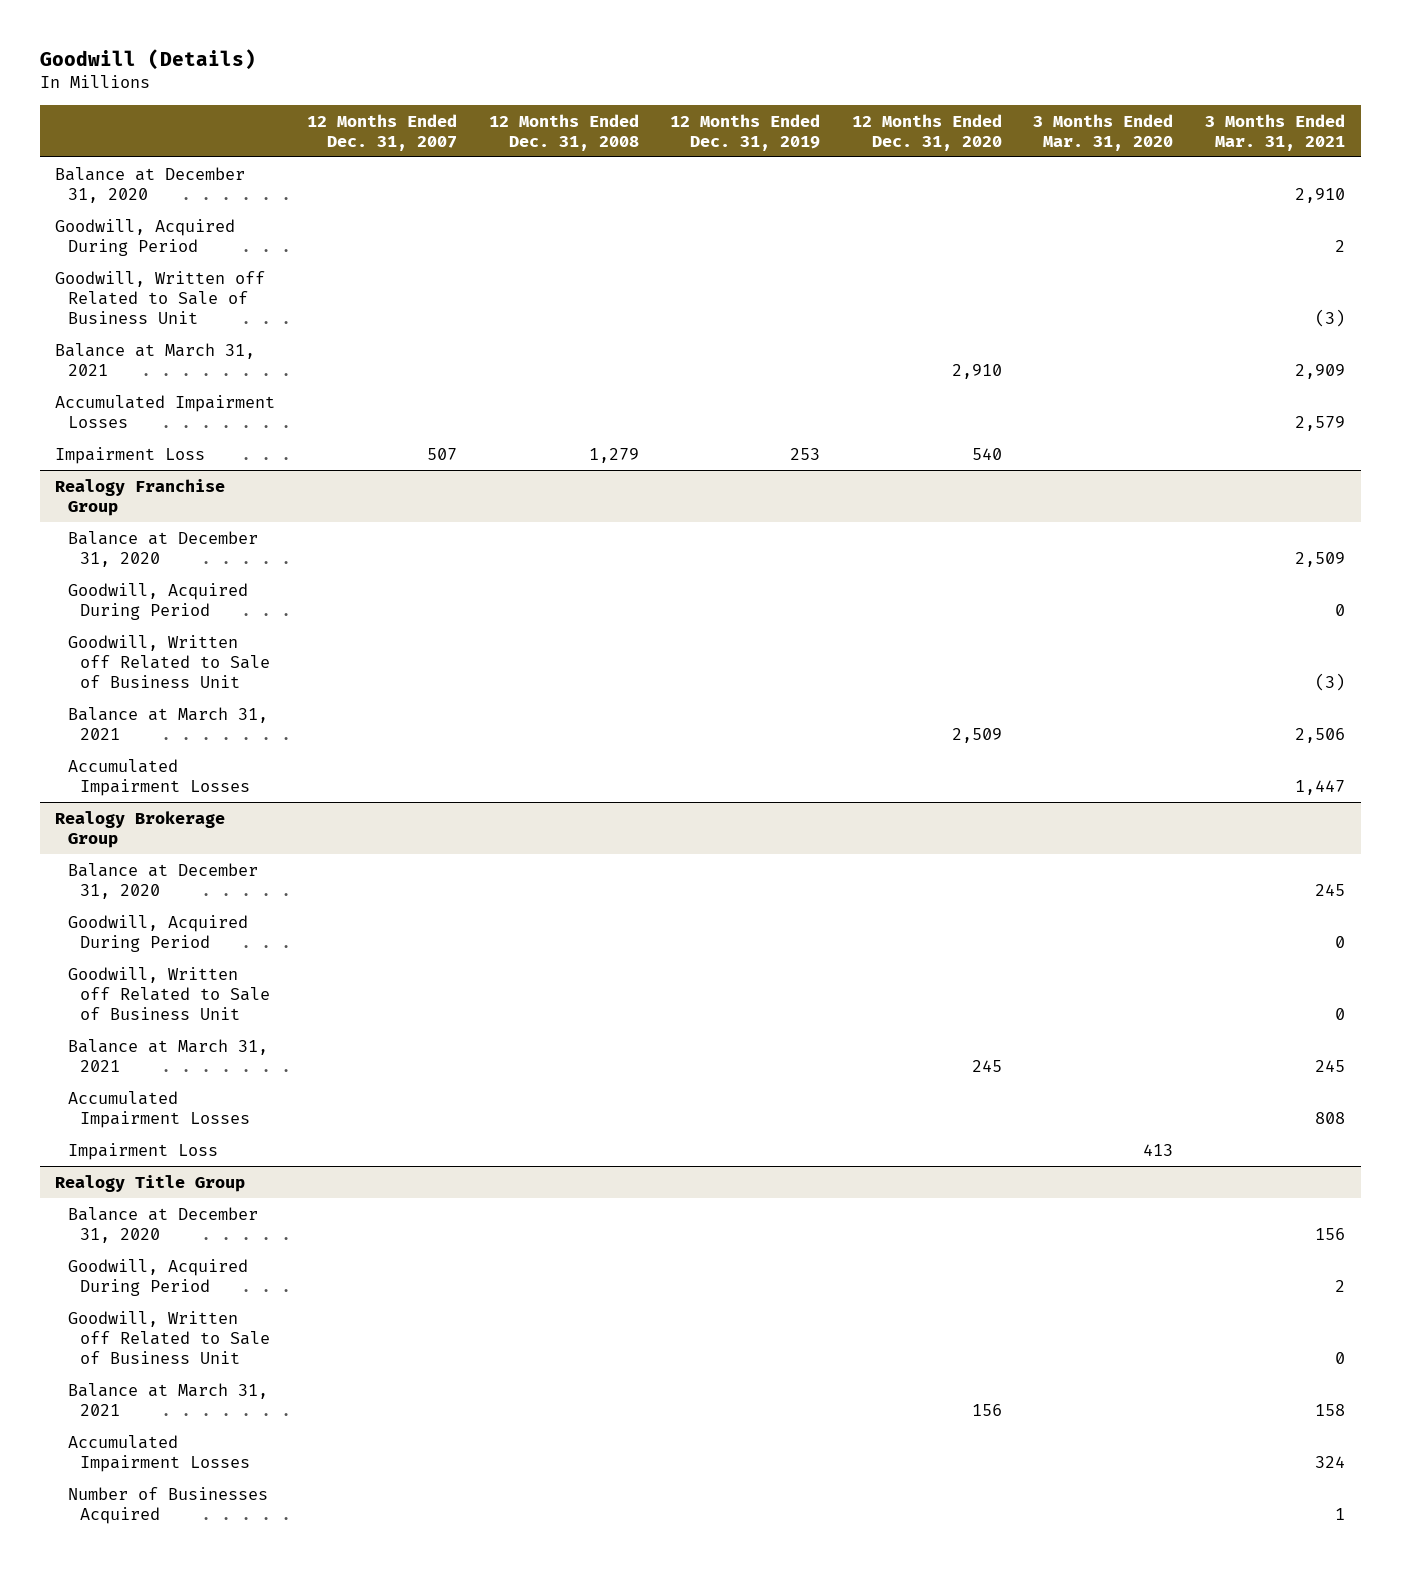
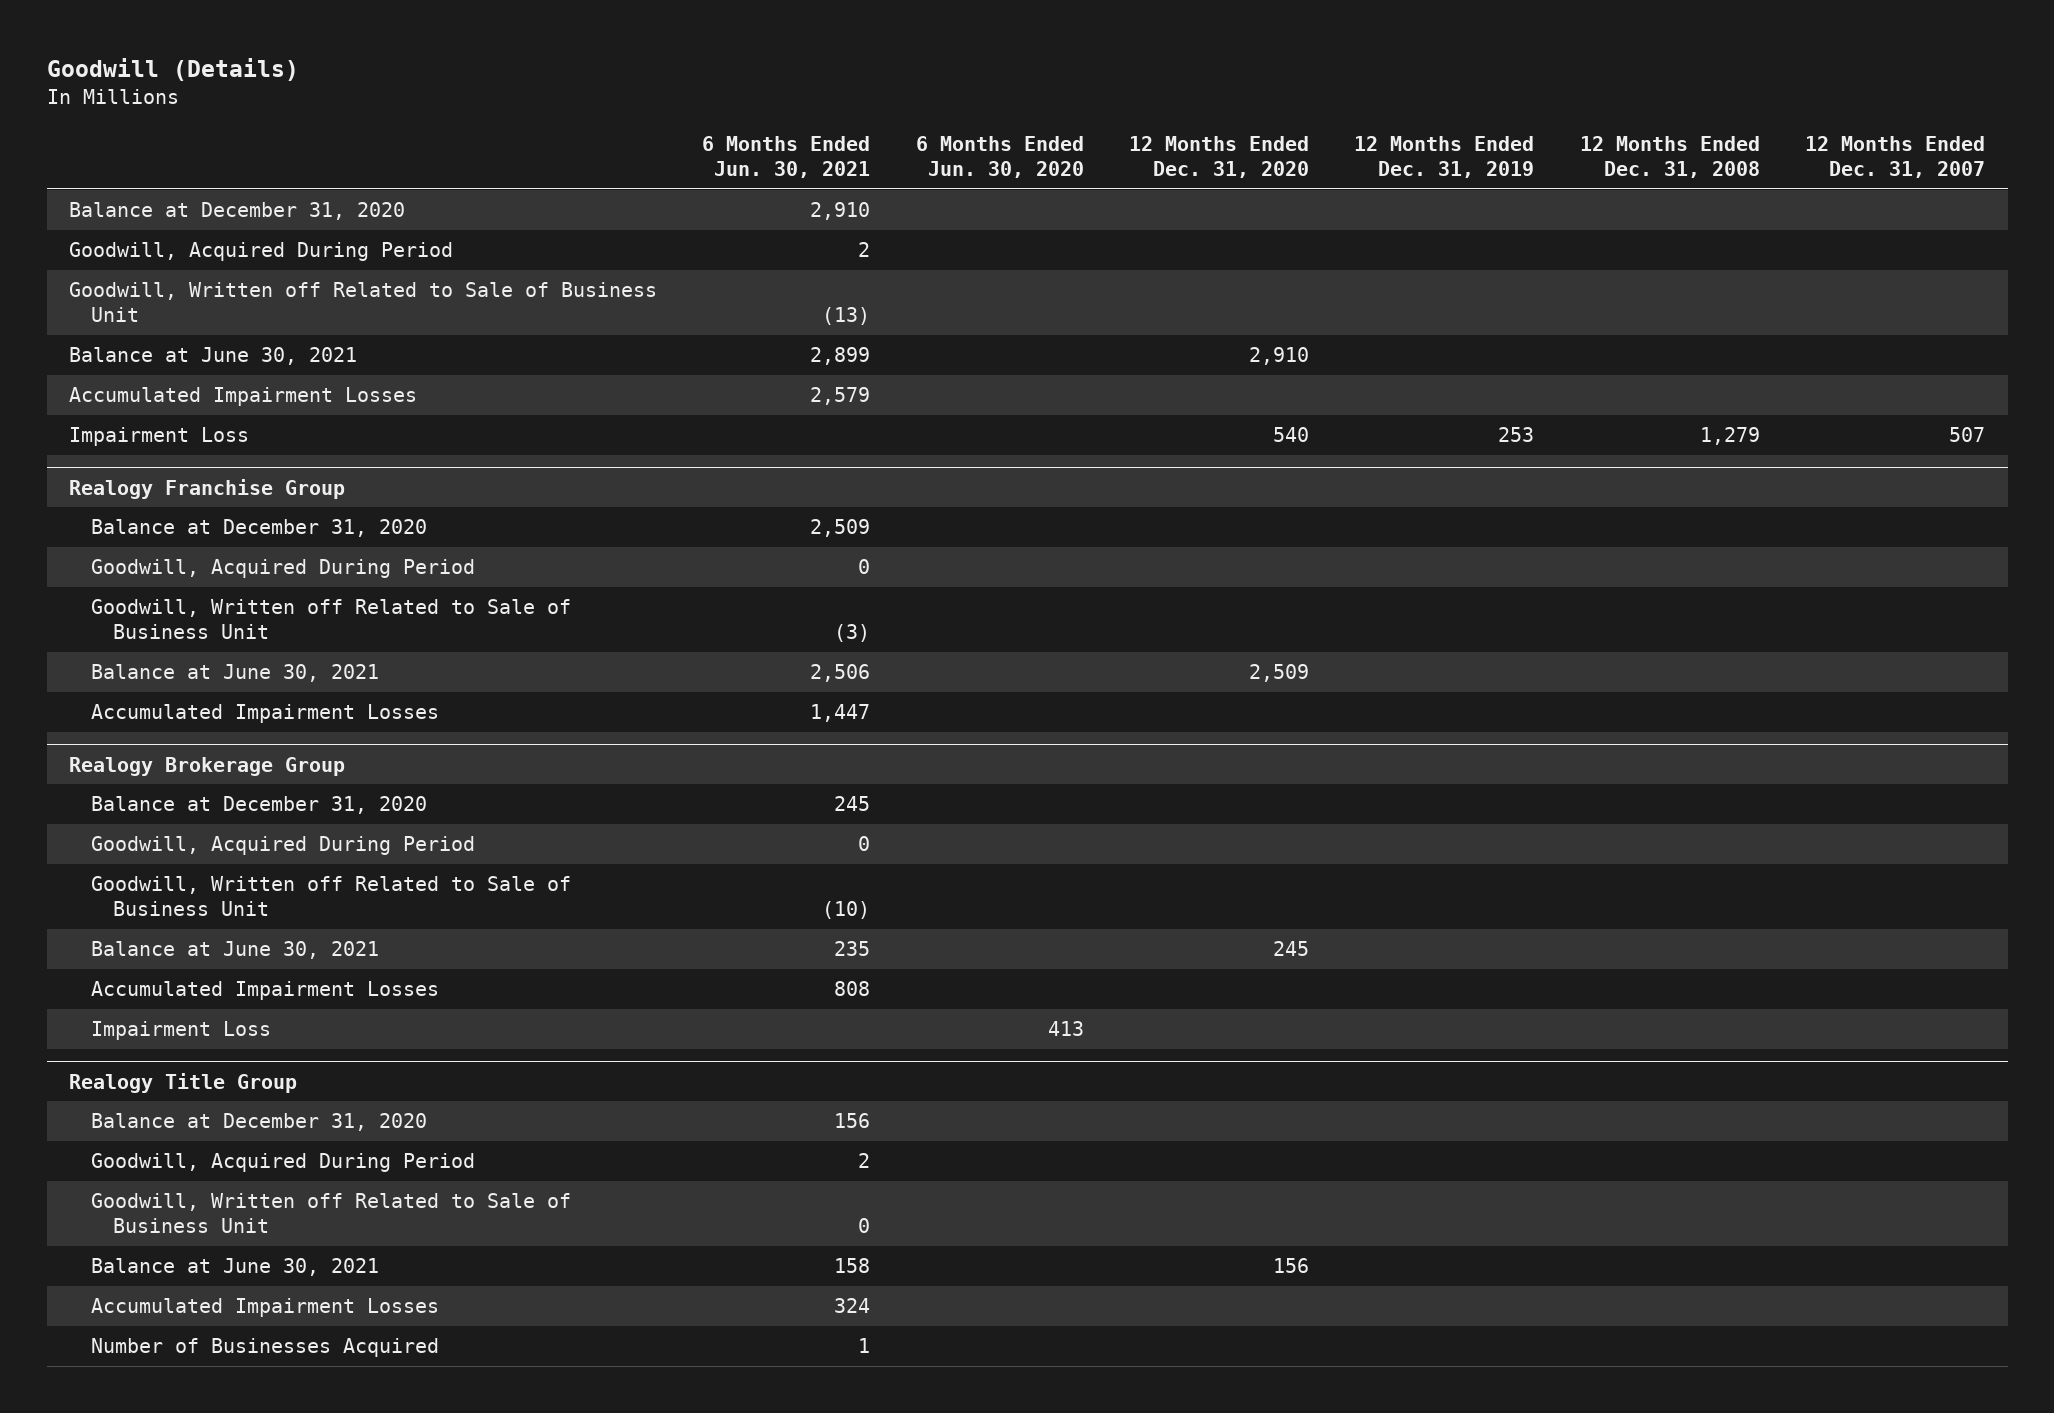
- | 12 Months Ended Dec. 31, 2007 | 12 Months Ended Dec. 31, 2008 | 12 Months Ended Dec. 31, 2019 | 12 Months Ended Dec. 31, 2020 | 3 Months Ended Mar. 31, 2020 | 3 Months Ended Mar. 31, 2021
+ | 6 Months Ended Jun. 30, 2021 | 6 Months Ended Jun. 30, 2020 | 12 Months Ended Dec. 31, 2020 | 12 Months Ended Dec. 31, 2019 | 12 Months Ended Dec. 31, 2008 | 12 Months Ended Dec. 31, 2007
- Balance at March 31, 2021 | | | | 2,910 | | 2,909
+ Balance at June 30, 2021 | 2,899 | | 2,910 | | |
@ Realogy Franchise Group
- Balance at March 31, 2021 | | | | 2,509 | | 2,506
+ Balance at June 30, 2021 | 2,506 | | 2,509 | | |
@ Realogy Brokerage Group
- Balance at March 31, 2021 | | | | 245 | | 245
+ Balance at June 30, 2021 | 235 | | 245 | | |
@ Realogy Title Group
- Balance at March 31, 2021 | | | | 156 | | 158
+ Balance at June 30, 2021 | 158 | | 156 | | |

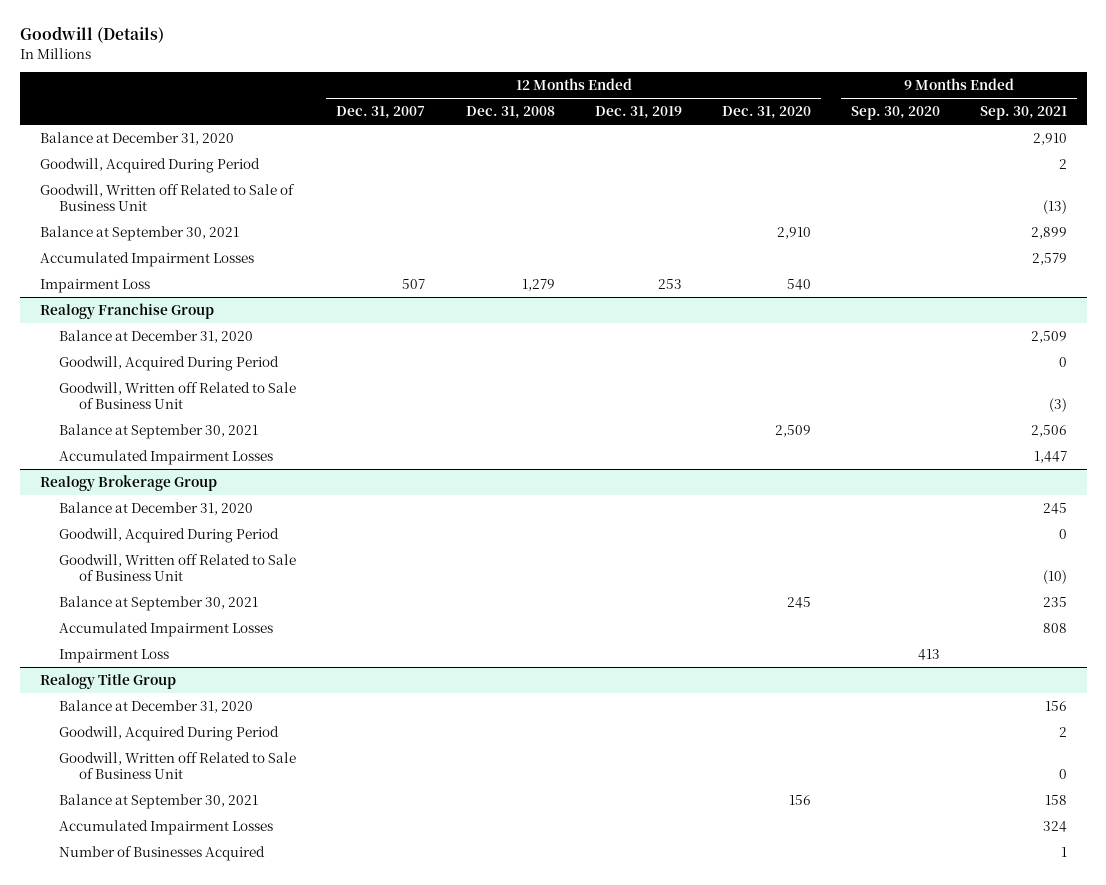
- | 6 Months Ended Jun. 30, 2021 | 6 Months Ended Jun. 30, 2020 | 12 Months Ended Dec. 31, 2020 | 12 Months Ended Dec. 31, 2019 | 12 Months Ended Dec. 31, 2008 | 12 Months Ended Dec. 31, 2007
+ | 12 Months Ended Dec. 31, 2007 | 12 Months Ended Dec. 31, 2008 | 12 Months Ended Dec. 31, 2019 | 12 Months Ended Dec. 31, 2020 | 9 Months Ended Sep. 30, 2020 | 9 Months Ended Sep. 30, 2021
- Balance at June 30, 2021 | 2,899 | | 2,910 | | |
+ Balance at September 30, 2021 | | | | 2,910 | | 2,899
@ Realogy Franchise Group
- Balance at June 30, 2021 | 2,506 | | 2,509 | | |
+ Balance at September 30, 2021 | | | | 2,509 | | 2,506
@ Realogy Brokerage Group
- Balance at June 30, 2021 | 235 | | 245 | | |
+ Balance at September 30, 2021 | | | | 245 | | 235
@ Realogy Title Group
- Balance at June 30, 2021 | 158 | | 156 | | |
+ Balance at September 30, 2021 | | | | 156 | | 158

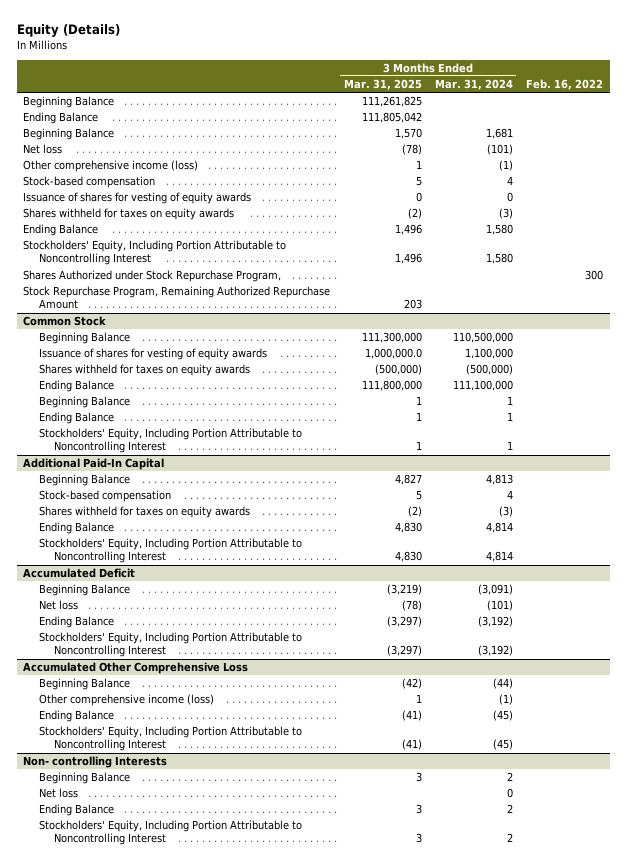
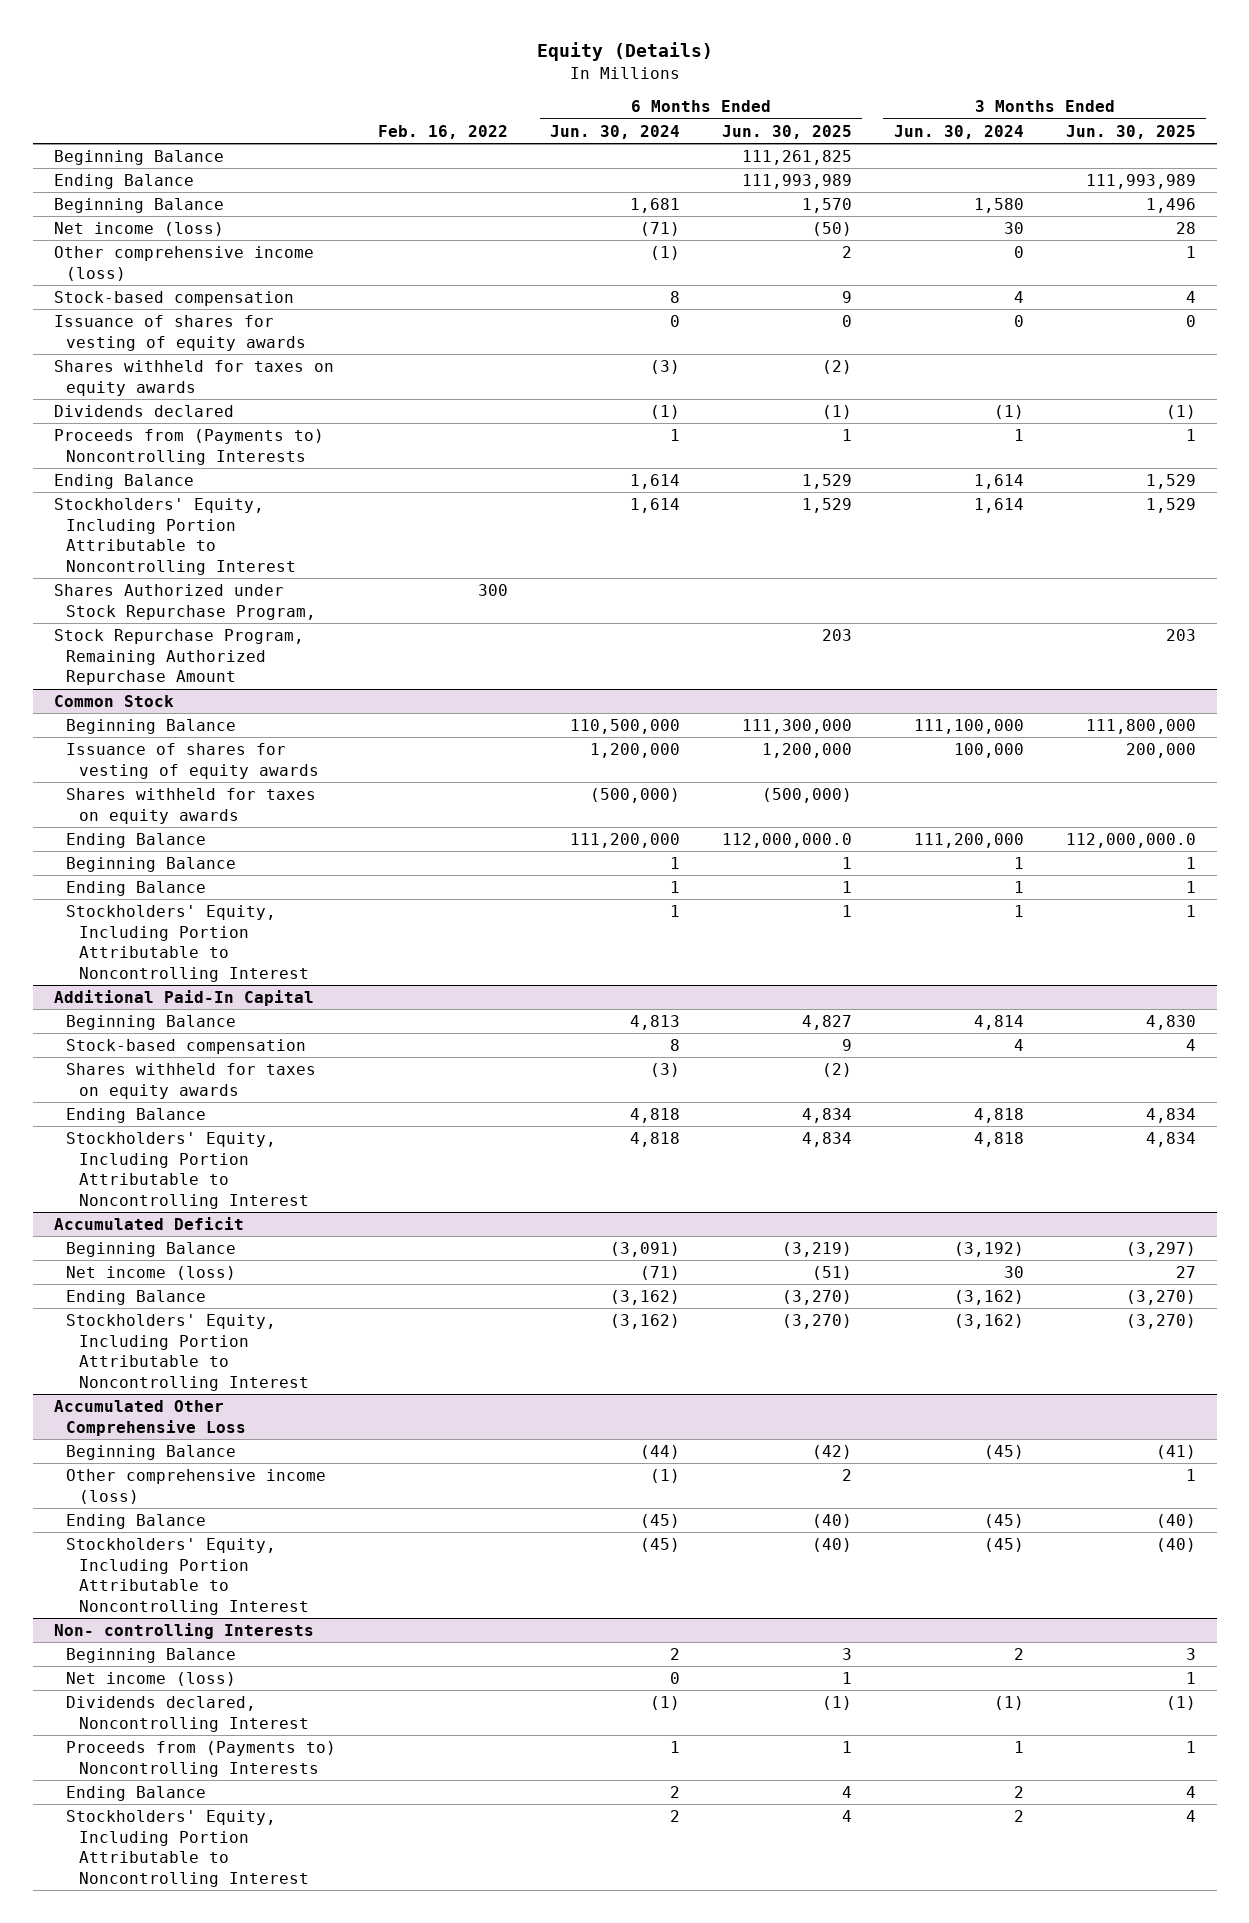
- | 3 Months Ended Mar. 31, 2025 | 3 Months Ended Mar. 31, 2024 | Feb. 16, 2022
+ | Feb. 16, 2022 | 6 Months Ended Jun. 30, 2024 | 6 Months Ended Jun. 30, 2025 | 3 Months Ended Jun. 30, 2024 | 3 Months Ended Jun. 30, 2025
- Net loss | (78) | (101) |
+ Net income (loss) | | (71) | (50) | 30 | 28
+ Dividends declared | | (1) | (1) | (1) | (1)
+ Proceeds from (Payments to) Noncontrolling Interests | | 1 | 1 | 1 | 1
@ Accumulated Deficit
- Net loss | (78) | (101) |
+ Net income (loss) | | (71) | (51) | 30 | 27
@ Non- controlling Interests
- Net loss | | 0 |
+ Net income (loss) | | 0 | 1 | | 1
+ Dividends declared, Noncontrolling Interest | | (1) | (1) | (1) | (1)
+ Proceeds from (Payments to) Noncontrolling Interests | | 1 | 1 | 1 | 1

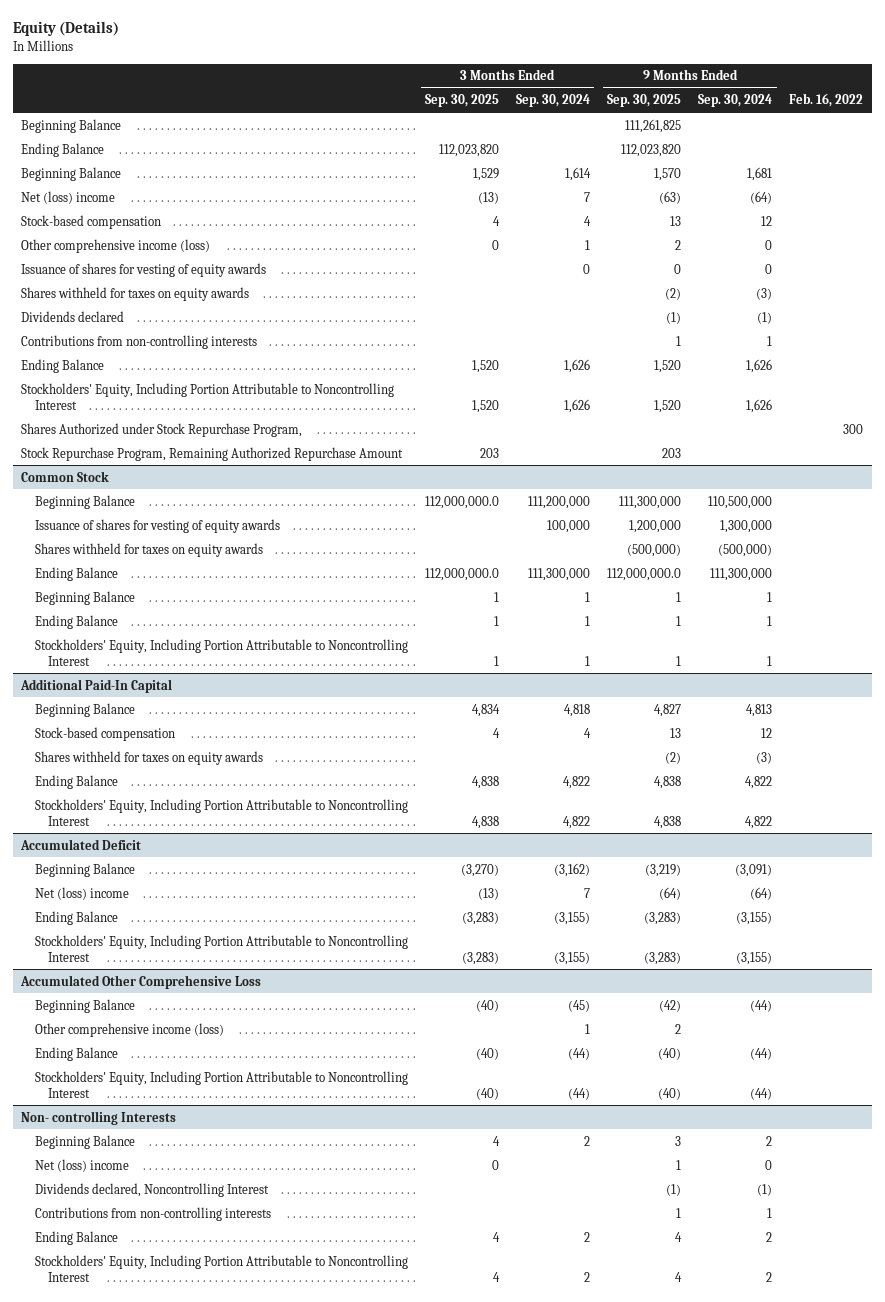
- | Feb. 16, 2022 | 6 Months Ended Jun. 30, 2024 | 6 Months Ended Jun. 30, 2025 | 3 Months Ended Jun. 30, 2024 | 3 Months Ended Jun. 30, 2025
+ | 3 Months Ended Sep. 30, 2025 | 3 Months Ended Sep. 30, 2024 | 9 Months Ended Sep. 30, 2025 | 9 Months Ended Sep. 30, 2024 | Feb. 16, 2022
- Net income (loss) | | (71) | (50) | 30 | 28
+ Net (loss) income | (13) | 7 | (63) | (64) |
moved down: Other comprehensive income (loss) | 0 | 1 | 2 | 0 |
- Proceeds from (Payments to) Noncontrolling Interests | | 1 | 1 | 1 | 1
+ Contributions from non-controlling interests | | | 1 | 1 |
@ Accumulated Deficit
- Net income (loss) | | (71) | (51) | 30 | 27
+ Net (loss) income | (13) | 7 | (64) | (64) |
@ Non- controlling Interests
- Net income (loss) | | 0 | 1 | | 1
+ Net (loss) income | 0 | | 1 | 0 |
- Proceeds from (Payments to) Noncontrolling Interests | | 1 | 1 | 1 | 1
+ Contributions from non-controlling interests | | | 1 | 1 |

